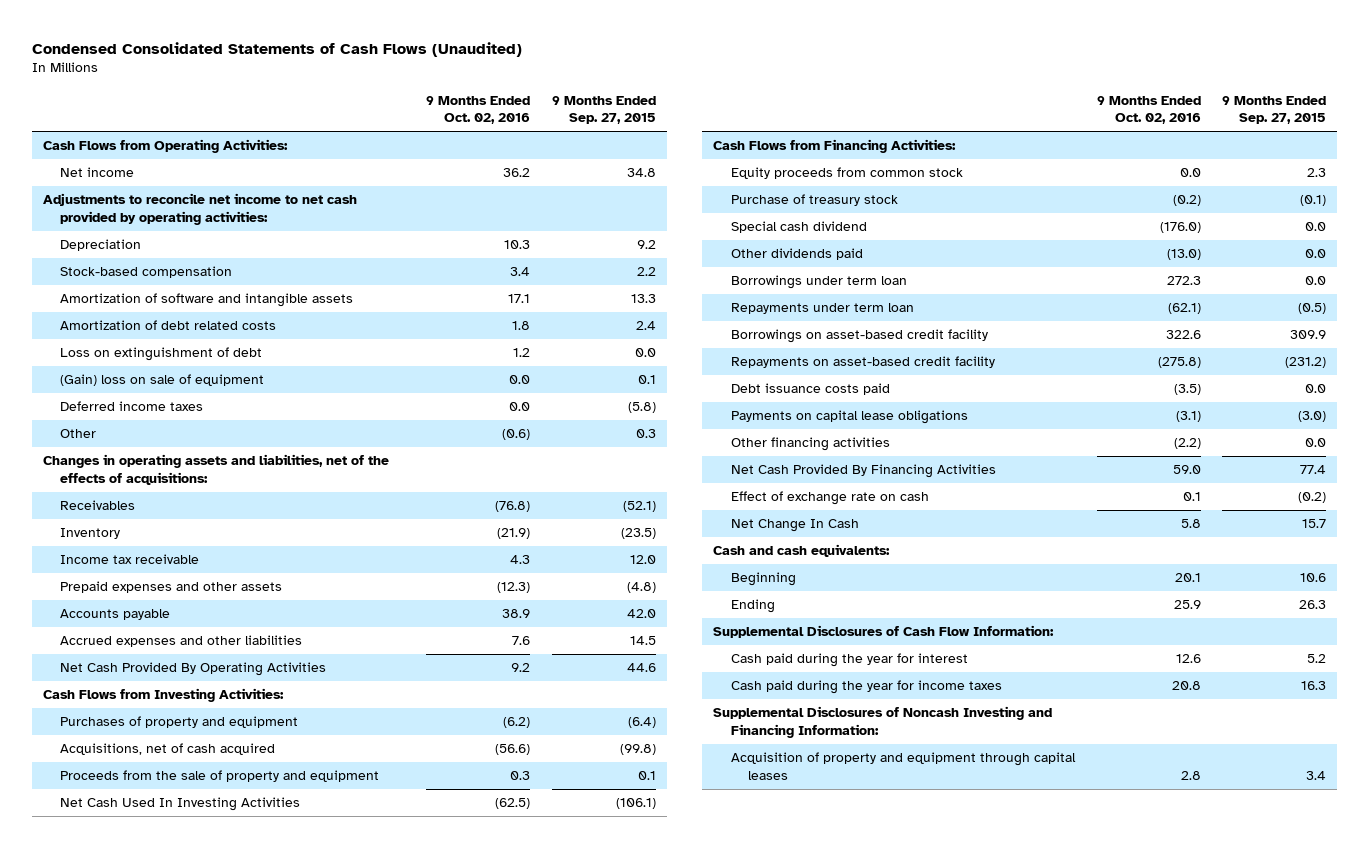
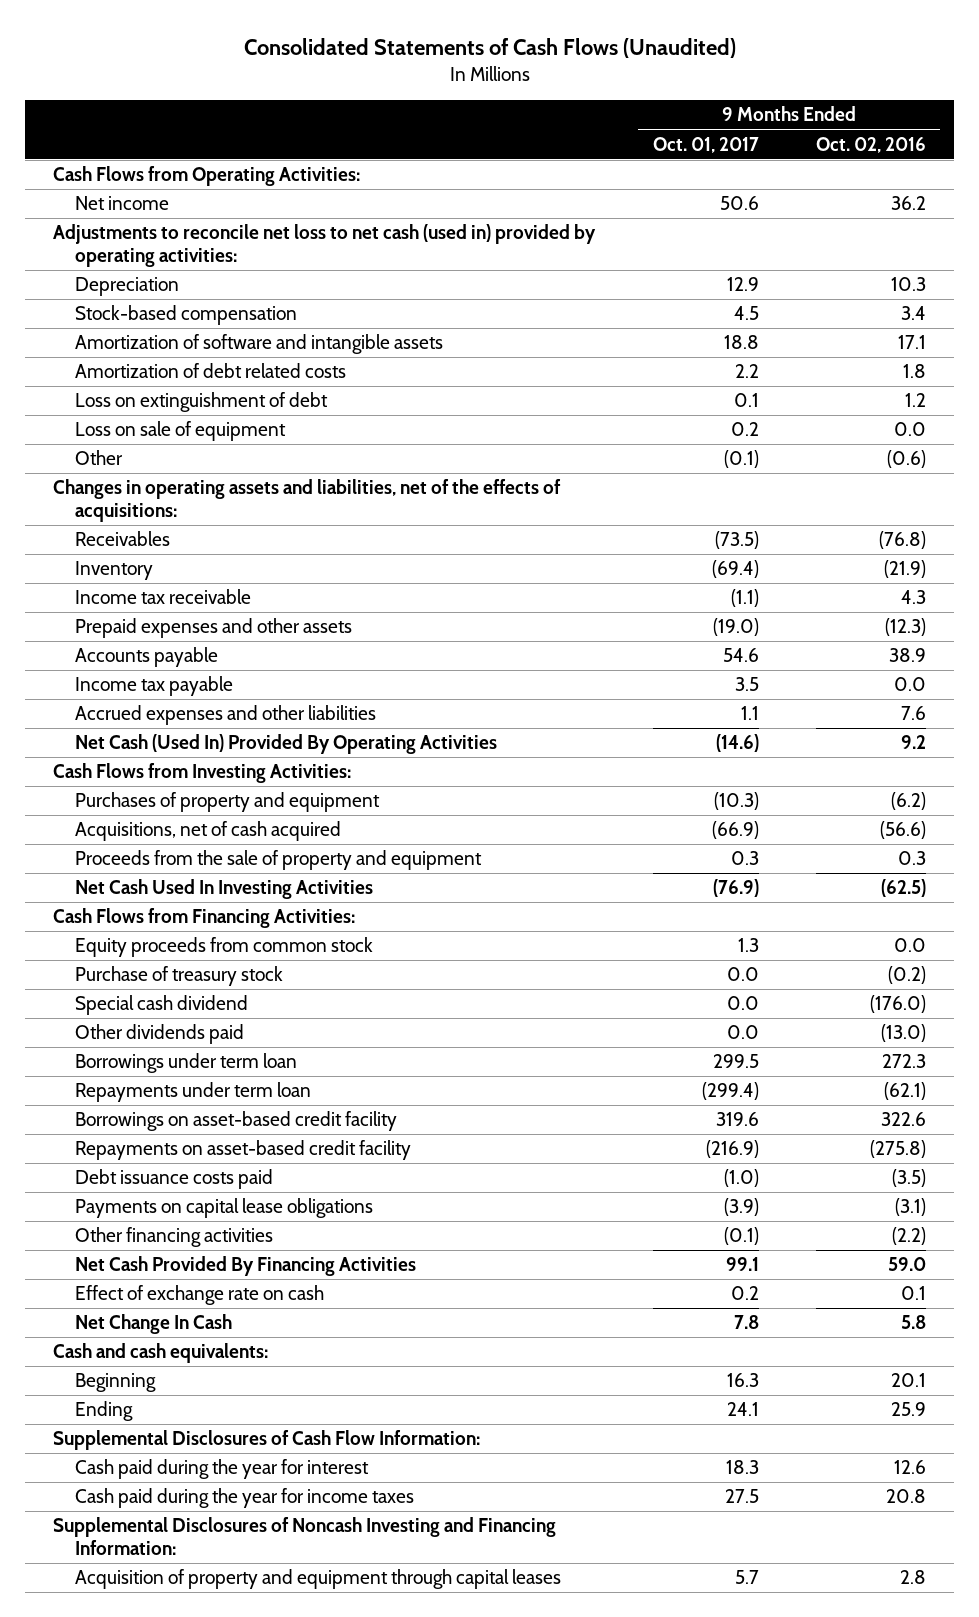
- Condensed Consolidated Statements of Cash Flows (Unaudited)
+ Consolidated Statements of Cash Flows (Unaudited)
- | 9 Months Ended Oct. 02, 2016 | 9 Months Ended Sep. 27, 2015
+ | 9 Months Ended Oct. 01, 2017 | 9 Months Ended Oct. 02, 2016
- Adjustments to reconcile net income to net cash provided by operating activities:
+ Adjustments to reconcile net loss to net cash (used in) provided by operating activities:
- (Gain) loss on sale of equipment | 0.0 | 0.1
- Deferred income taxes | 0.0 | (5.8)
+ Loss on sale of equipment | 0.2 | 0.0
+ Income tax payable | 3.5 | 0.0
- Net Cash Provided By Operating Activities | 9.2 | 44.6
+ Net Cash (Used In) Provided By Operating Activities | (14.6) | 9.2

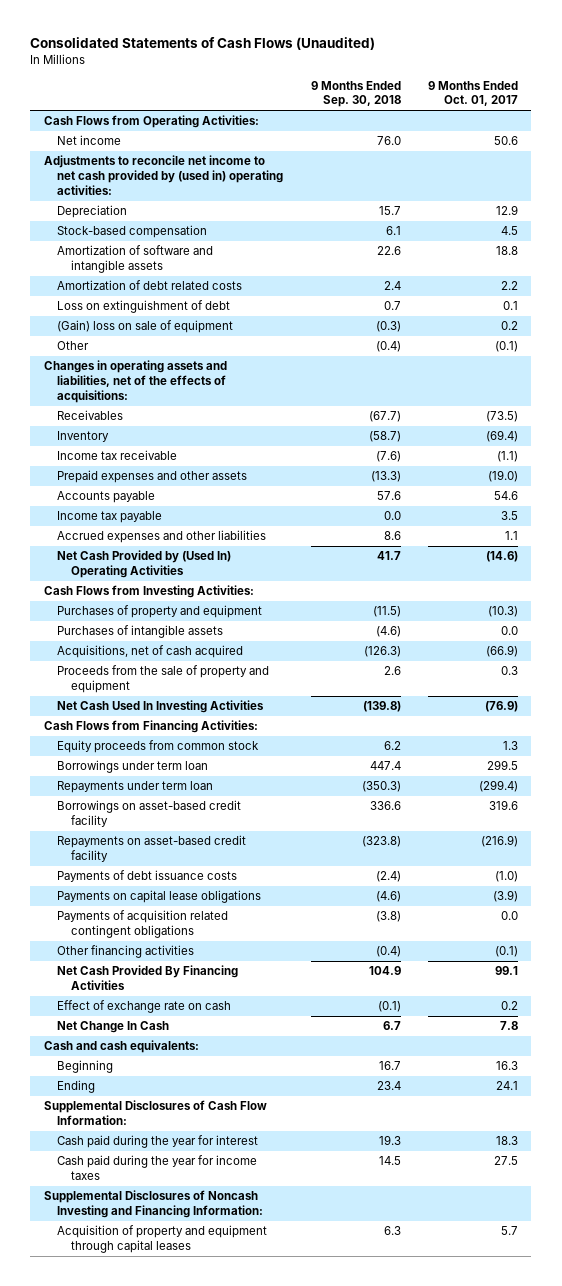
- | 9 Months Ended Oct. 01, 2017 | 9 Months Ended Oct. 02, 2016
+ | 9 Months Ended Sep. 30, 2018 | 9 Months Ended Oct. 01, 2017
- Adjustments to reconcile net loss to net cash (used in) provided by operating activities:
+ Adjustments to reconcile net income to net cash provided by (used in) operating activities:
- Loss on sale of equipment | 0.2 | 0.0
+ (Gain) loss on sale of equipment | (0.3) | 0.2
- Net Cash (Used In) Provided By Operating Activities | (14.6) | 9.2
+ Net Cash Provided by (Used In) Operating Activities | 41.7 | (14.6)
+ Purchases of intangible assets | (4.6) | 0.0
- Purchase of treasury stock | 0.0 | (0.2)
- Special cash dividend | 0.0 | (176.0)
- Other dividends paid | 0.0 | (13.0)
- Debt issuance costs paid | (1.0) | (3.5)
+ Payments of debt issuance costs | (2.4) | (1.0)
+ Payments of acquisition related contingent obligations | (3.8) | 0.0

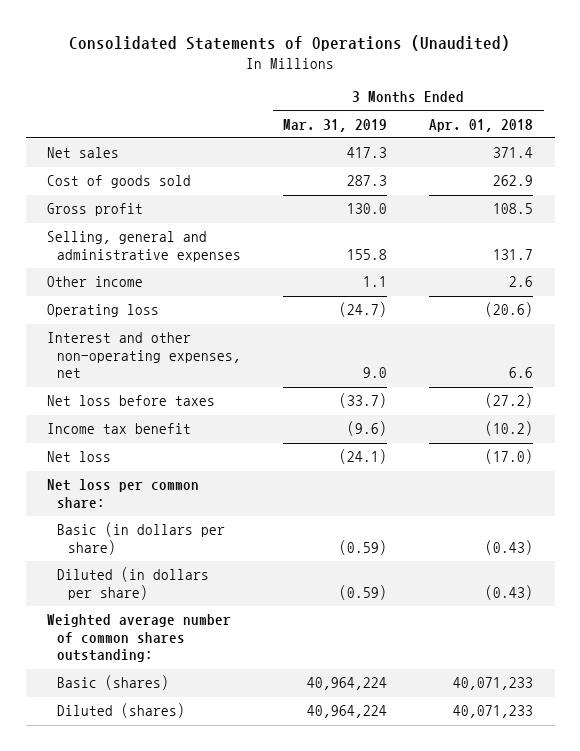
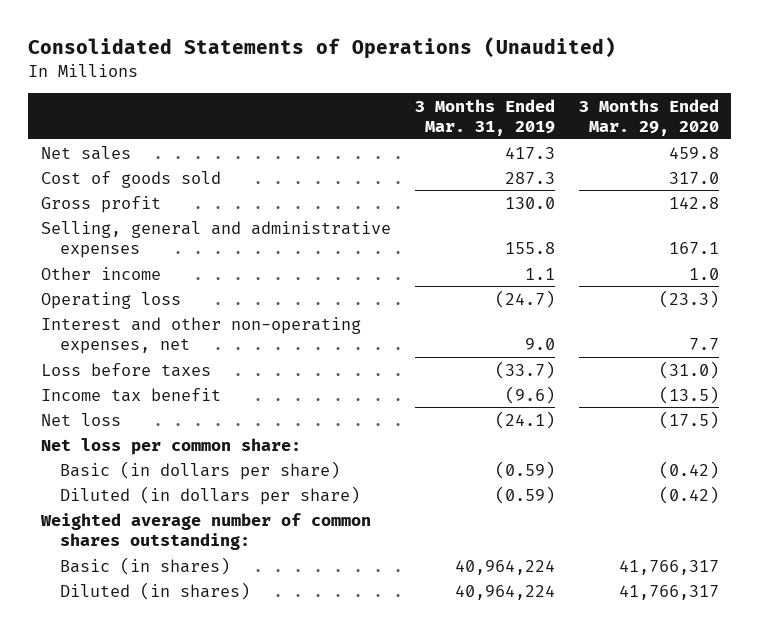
- | 3 Months Ended Mar. 31, 2019 | 3 Months Ended Apr. 01, 2018
+ | 3 Months Ended Mar. 31, 2019 | 3 Months Ended Mar. 29, 2020
- Net loss before taxes | (33.7) | (27.2)
+ Loss before taxes | (33.7) | (31.0)
- Basic (shares) | 40,964,224 | 40,071,233
- Diluted (shares) | 40,964,224 | 40,071,233
+ Basic (in shares) | 40,964,224 | 41,766,317
+ Diluted (in shares) | 40,964,224 | 41,766,317

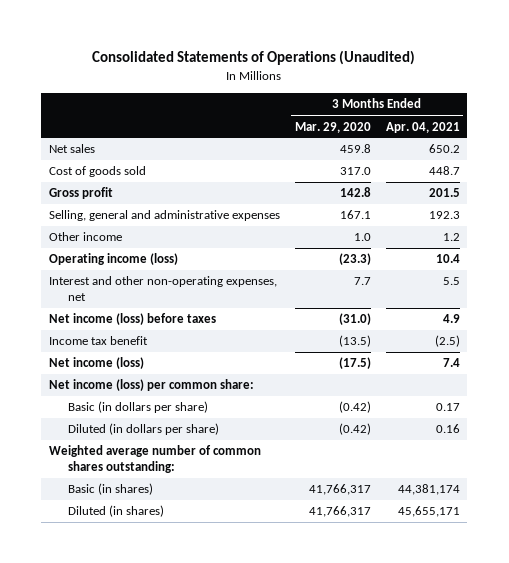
- | 3 Months Ended Mar. 31, 2019 | 3 Months Ended Mar. 29, 2020
+ | 3 Months Ended Mar. 29, 2020 | 3 Months Ended Apr. 04, 2021
- Operating loss | (24.7) | (23.3)
+ Operating income (loss) | (23.3) | 10.4
- Loss before taxes | (33.7) | (31.0)
+ Net income (loss) before taxes | (31.0) | 4.9
- Net loss | (24.1) | (17.5)
- Net loss per common share:
+ Net income (loss) | (17.5) | 7.4
+ Net income (loss) per common share:

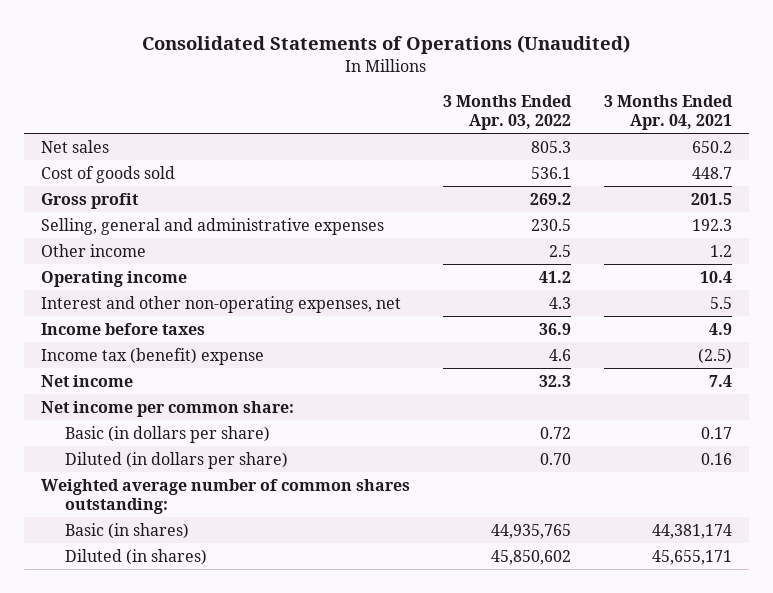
- | 3 Months Ended Mar. 29, 2020 | 3 Months Ended Apr. 04, 2021
+ | 3 Months Ended Apr. 03, 2022 | 3 Months Ended Apr. 04, 2021
- Operating income (loss) | (23.3) | 10.4
+ Operating income | 41.2 | 10.4
- Net income (loss) before taxes | (31.0) | 4.9
- Income tax benefit | (13.5) | (2.5)
- Net income (loss) | (17.5) | 7.4
- Net income (loss) per common share:
+ Income before taxes | 36.9 | 4.9
+ Income tax (benefit) expense | 4.6 | (2.5)
+ Net income | 32.3 | 7.4
+ Net income per common share:

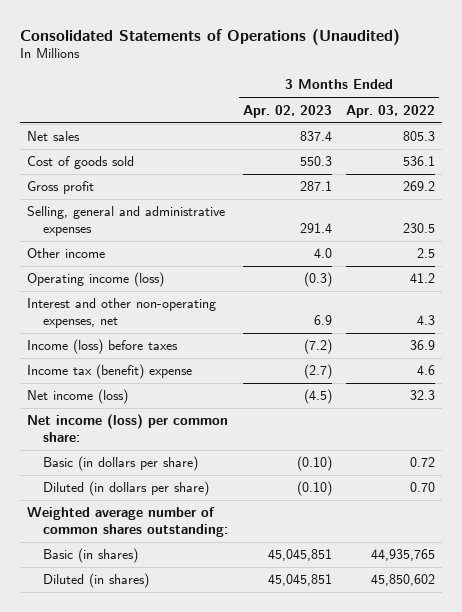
- | 3 Months Ended Apr. 03, 2022 | 3 Months Ended Apr. 04, 2021
+ | 3 Months Ended Apr. 02, 2023 | 3 Months Ended Apr. 03, 2022
- Operating income | 41.2 | 10.4
+ Operating income (loss) | (0.3) | 41.2
- Income before taxes | 36.9 | 4.9
+ Income (loss) before taxes | (7.2) | 36.9
- Net income | 32.3 | 7.4
- Net income per common share:
+ Net income (loss) | (4.5) | 32.3
+ Net income (loss) per common share:

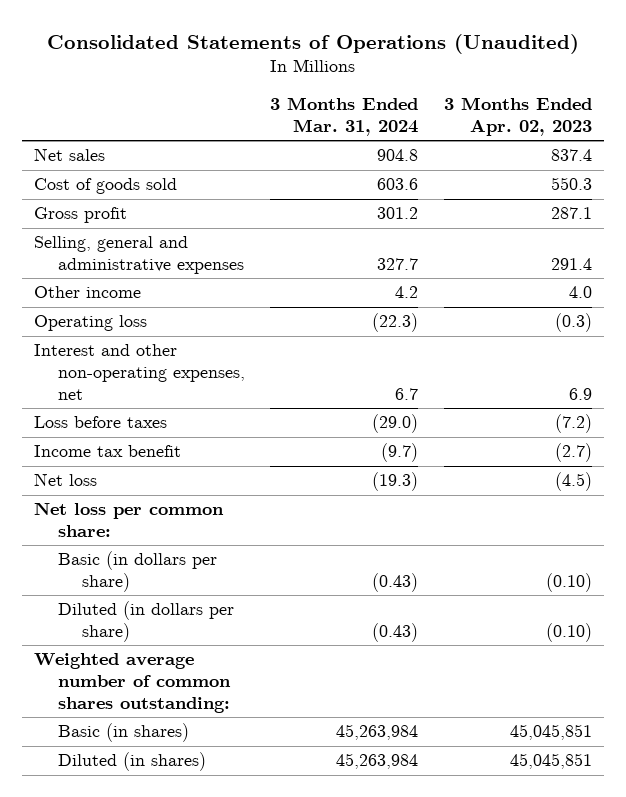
- | 3 Months Ended Apr. 02, 2023 | 3 Months Ended Apr. 03, 2022
+ | 3 Months Ended Mar. 31, 2024 | 3 Months Ended Apr. 02, 2023
- Operating income (loss) | (0.3) | 41.2
+ Operating loss | (22.3) | (0.3)
- Income (loss) before taxes | (7.2) | 36.9
- Income tax (benefit) expense | (2.7) | 4.6
- Net income (loss) | (4.5) | 32.3
- Net income (loss) per common share:
+ Loss before taxes | (29.0) | (7.2)
+ Income tax benefit | (9.7) | (2.7)
+ Net loss | (19.3) | (4.5)
+ Net loss per common share:

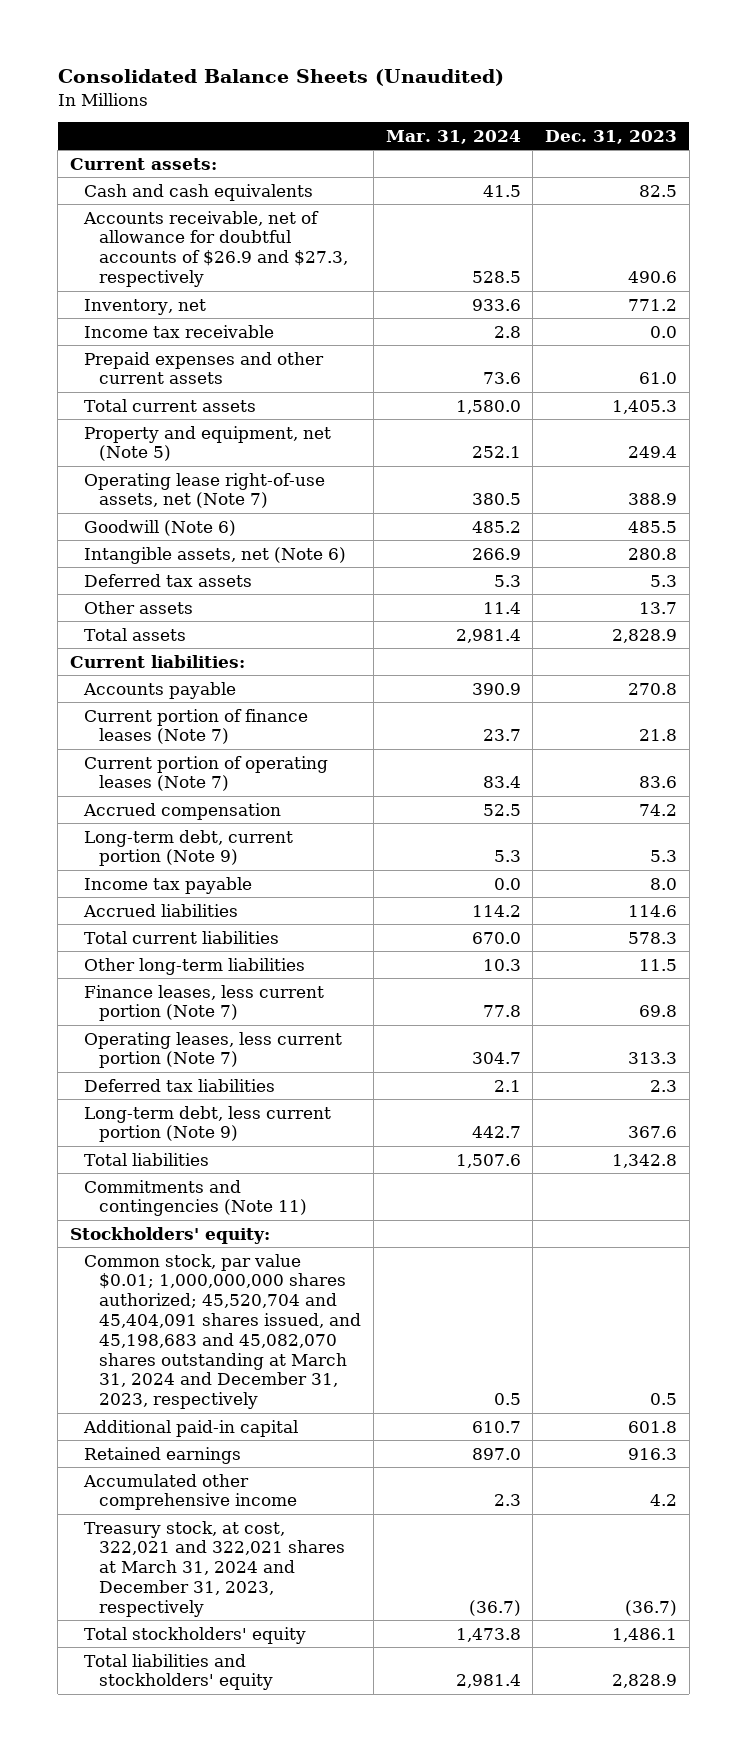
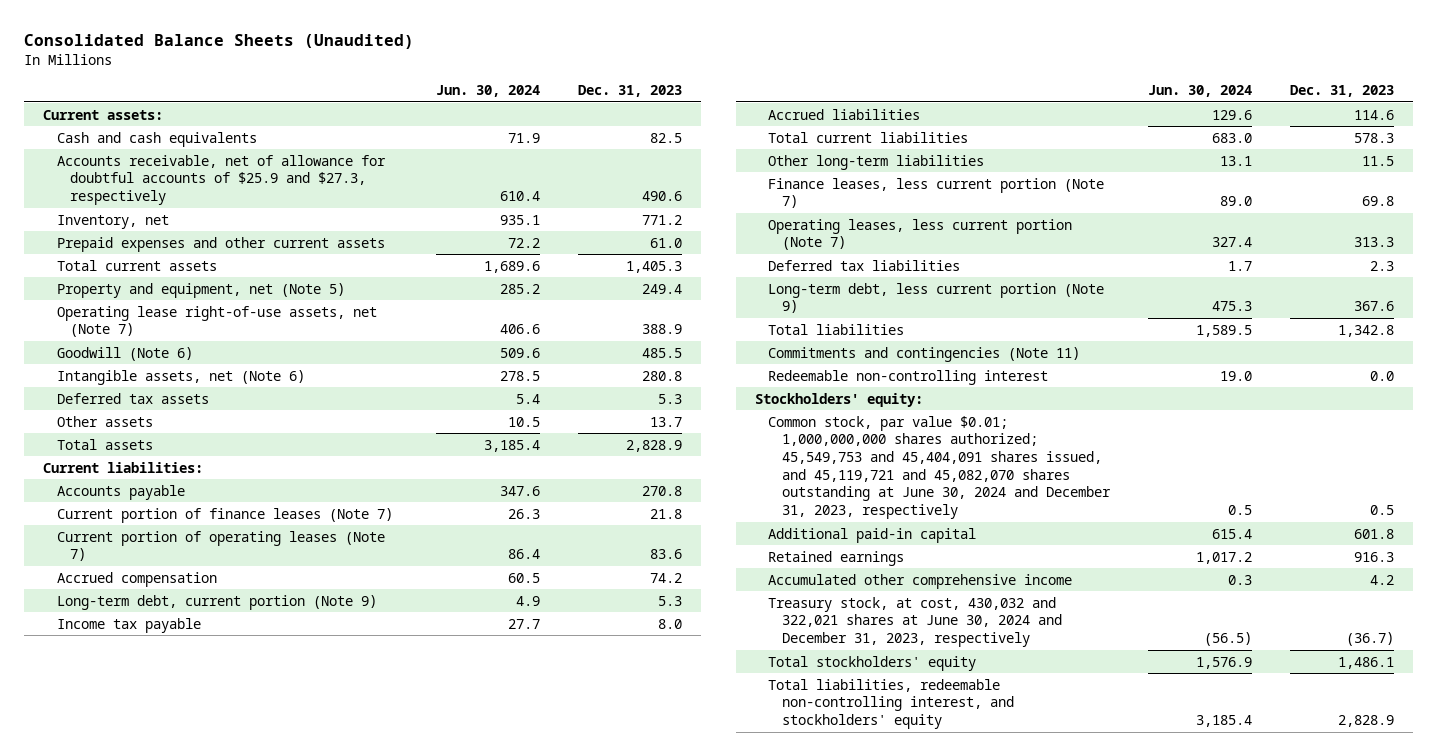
- | Mar. 31, 2024 | Dec. 31, 2023
+ | Jun. 30, 2024 | Dec. 31, 2023
- Accounts receivable, net of allowance for doubtful accounts of $26.9 and $27.3, respectively | 528.5 | 490.6
+ Accounts receivable, net of allowance for doubtful accounts of $25.9 and $27.3, respectively | 610.4 | 490.6
- Income tax receivable | 2.8 | 0.0
+ Redeemable non-controlling interest | 19.0 | 0.0
- Common stock, par value $0.01; 1,000,000,000 shares authorized; 45,520,704 and 45,404,091 shares issued, and 45,198,683 and 45,082,070 shares outstanding at March 31, 2024 and December 31, 2023, respectively | 0.5 | 0.5
+ Common stock, par value $0.01; 1,000,000,000 shares authorized; 45,549,753 and 45,404,091 shares issued, and 45,119,721 and 45,082,070 shares outstanding at June 30, 2024 and December 31, 2023, respectively | 0.5 | 0.5
- Treasury stock, at cost, 322,021 and 322,021 shares at March 31, 2024 and December 31, 2023, respectively | (36.7) | (36.7)
+ Treasury stock, at cost, 430,032 and 322,021 shares at June 30, 2024 and December 31, 2023, respectively | (56.5) | (36.7)
- Total liabilities and stockholders' equity | 2,981.4 | 2,828.9
+ Total liabilities, redeemable non-controlling interest, and stockholders' equity | 3,185.4 | 2,828.9

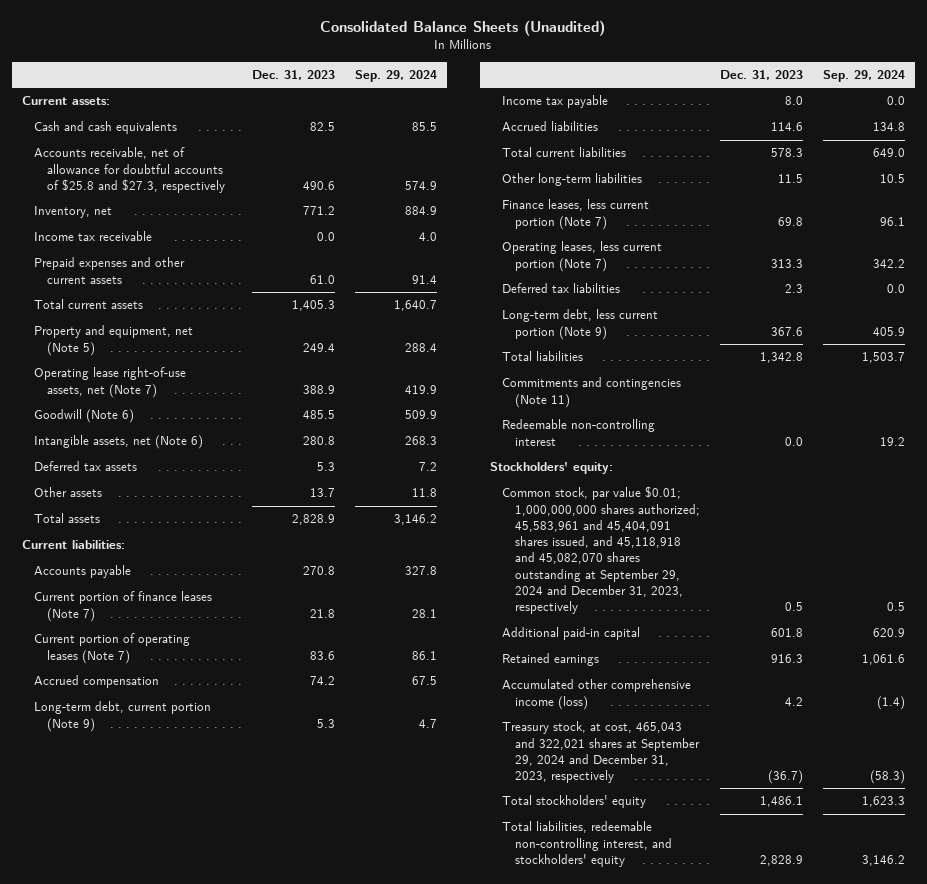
- | Jun. 30, 2024 | Dec. 31, 2023
+ | Dec. 31, 2023 | Sep. 29, 2024
- Accounts receivable, net of allowance for doubtful accounts of $25.9 and $27.3, respectively | 610.4 | 490.6
+ Accounts receivable, net of allowance for doubtful accounts of $25.8 and $27.3, respectively | 490.6 | 574.9
+ Income tax receivable | 0.0 | 4.0
- Common stock, par value $0.01; 1,000,000,000 shares authorized; 45,549,753 and 45,404,091 shares issued, and 45,119,721 and 45,082,070 shares outstanding at June 30, 2024 and December 31, 2023, respectively | 0.5 | 0.5
+ Common stock, par value $0.01; 1,000,000,000 shares authorized; 45,583,961 and 45,404,091 shares issued, and 45,118,918 and 45,082,070 shares outstanding at September 29, 2024 and December 31, 2023, respectively | 0.5 | 0.5
- Accumulated other comprehensive income | 0.3 | 4.2
- Treasury stock, at cost, 430,032 and 322,021 shares at June 30, 2024 and December 31, 2023, respectively | (56.5) | (36.7)
+ Accumulated other comprehensive income (loss) | 4.2 | (1.4)
+ Treasury stock, at cost, 465,043 and 322,021 shares at September 29, 2024 and December 31, 2023, respectively | (36.7) | (58.3)

